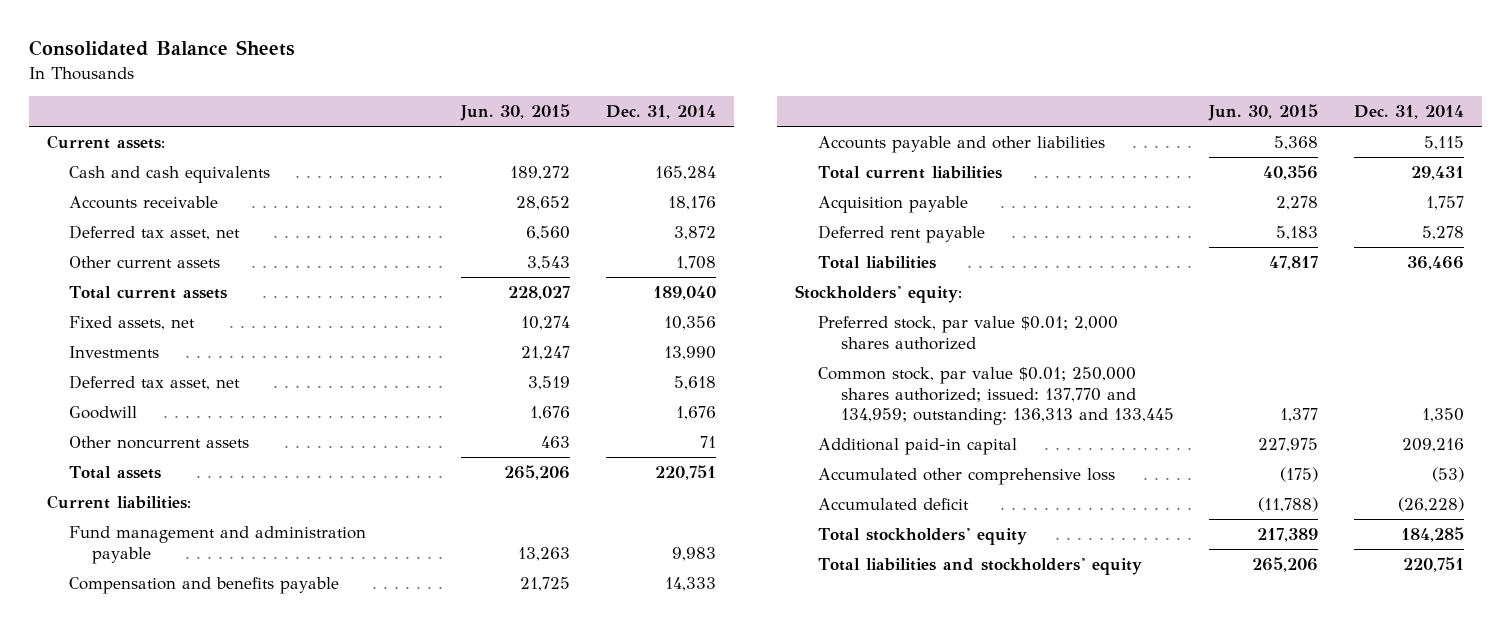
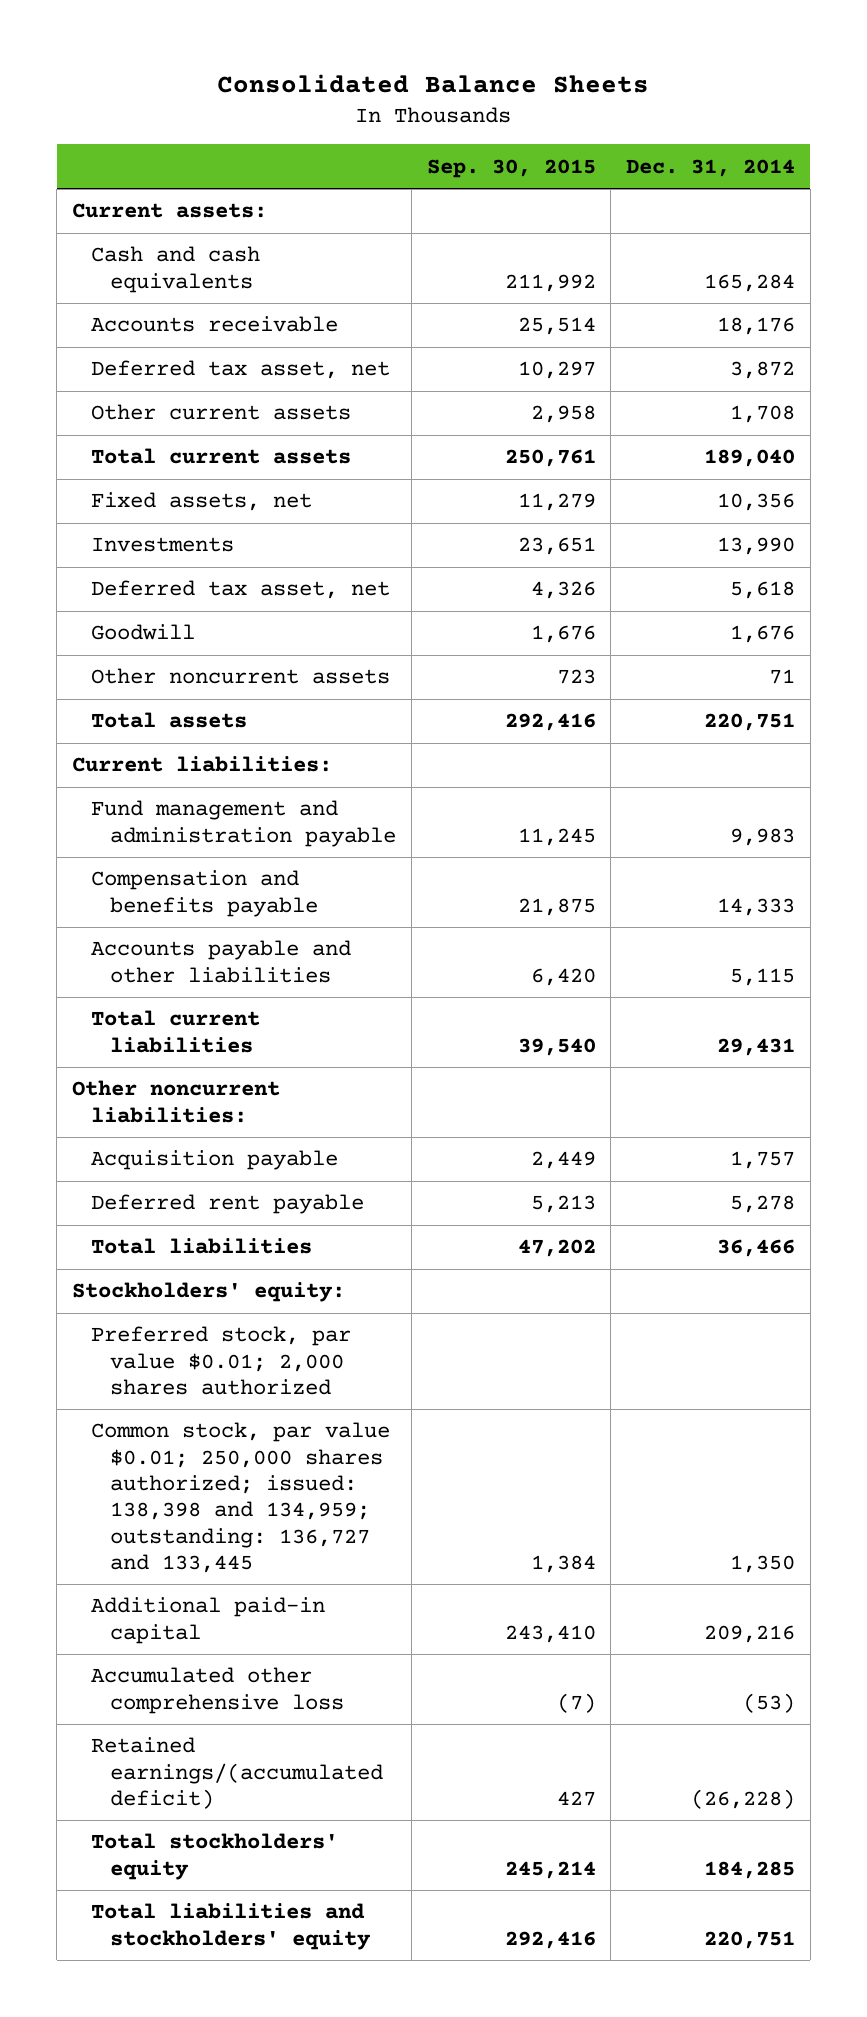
- | Jun. 30, 2015 | Dec. 31, 2014
+ | Sep. 30, 2015 | Dec. 31, 2014
+ Other noncurrent liabilities:
- Common stock, par value $0.01; 250,000 shares authorized; issued: 137,770 and 134,959; outstanding: 136,313 and 133,445 | 1,377 | 1,350
+ Common stock, par value $0.01; 250,000 shares authorized; issued: 138,398 and 134,959; outstanding: 136,727 and 133,445 | 1,384 | 1,350
- Accumulated deficit | (11,788) | (26,228)
+ Retained earnings/(accumulated deficit) | 427 | (26,228)

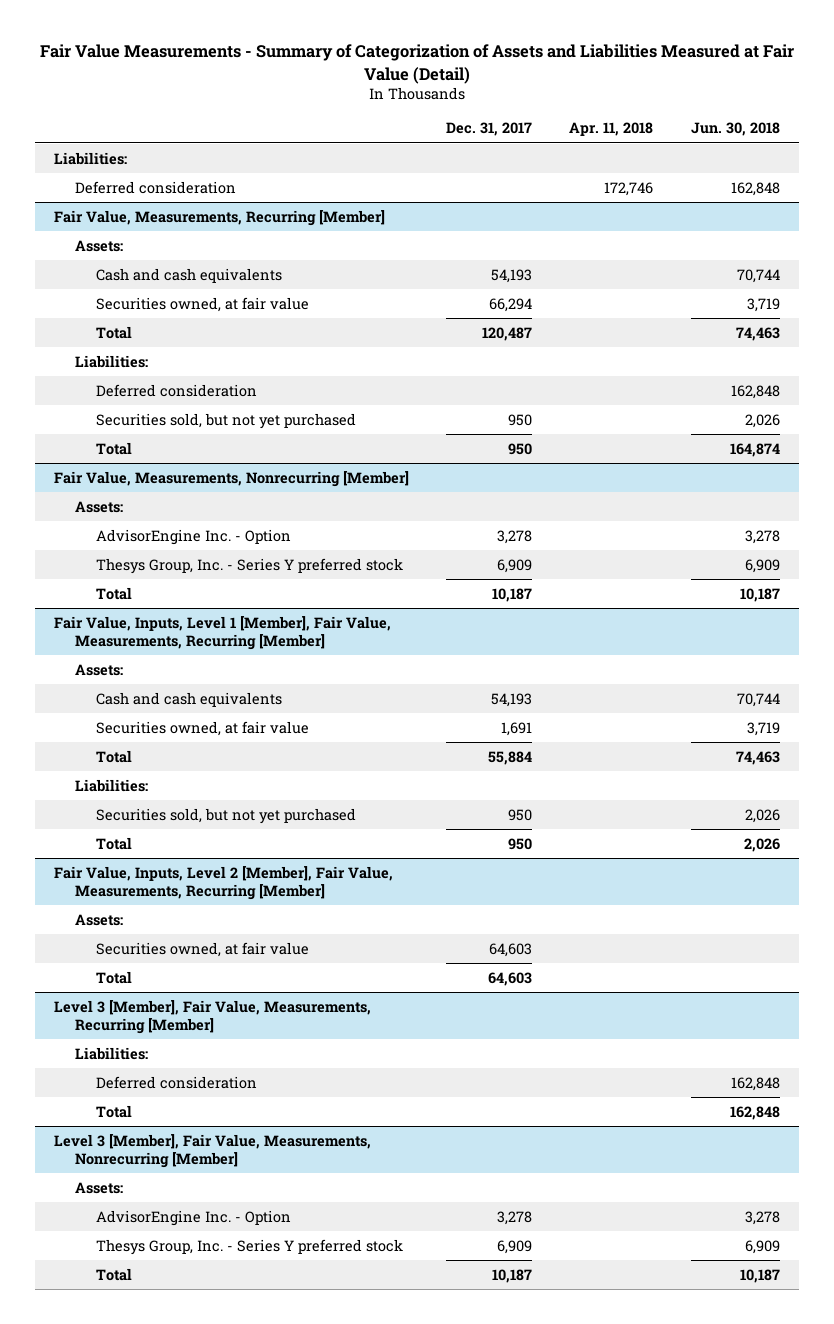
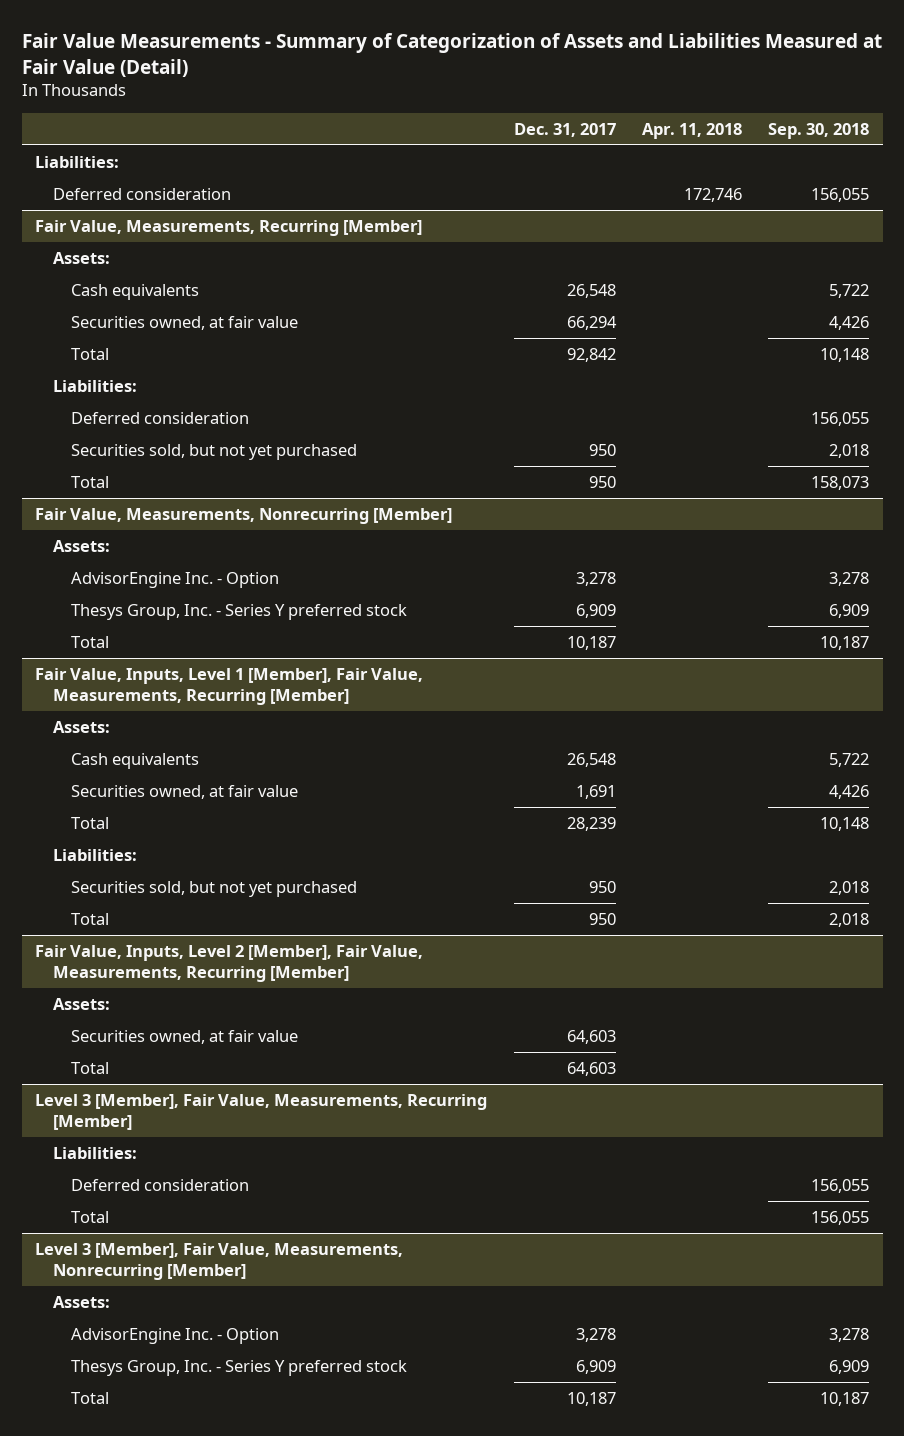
- | Dec. 31, 2017 | Apr. 11, 2018 | Jun. 30, 2018
+ | Dec. 31, 2017 | Apr. 11, 2018 | Sep. 30, 2018
@ Fair Value, Measurements, Recurring [Member]
- Cash and cash equivalents | 54,193 | | 70,744
+ Cash equivalents | 26,548 | | 5,722
- Total | 120,487 | | 74,463
+ Total | 92,842 | | 10,148
@ Fair Value, Inputs, Level 1 [Member], Fair Value, Measurements, Recurring [Member]
- Cash and cash equivalents | 54,193 | | 70,744
+ Cash equivalents | 26,548 | | 5,722
- Total | 55,884 | | 74,463
+ Total | 28,239 | | 10,148

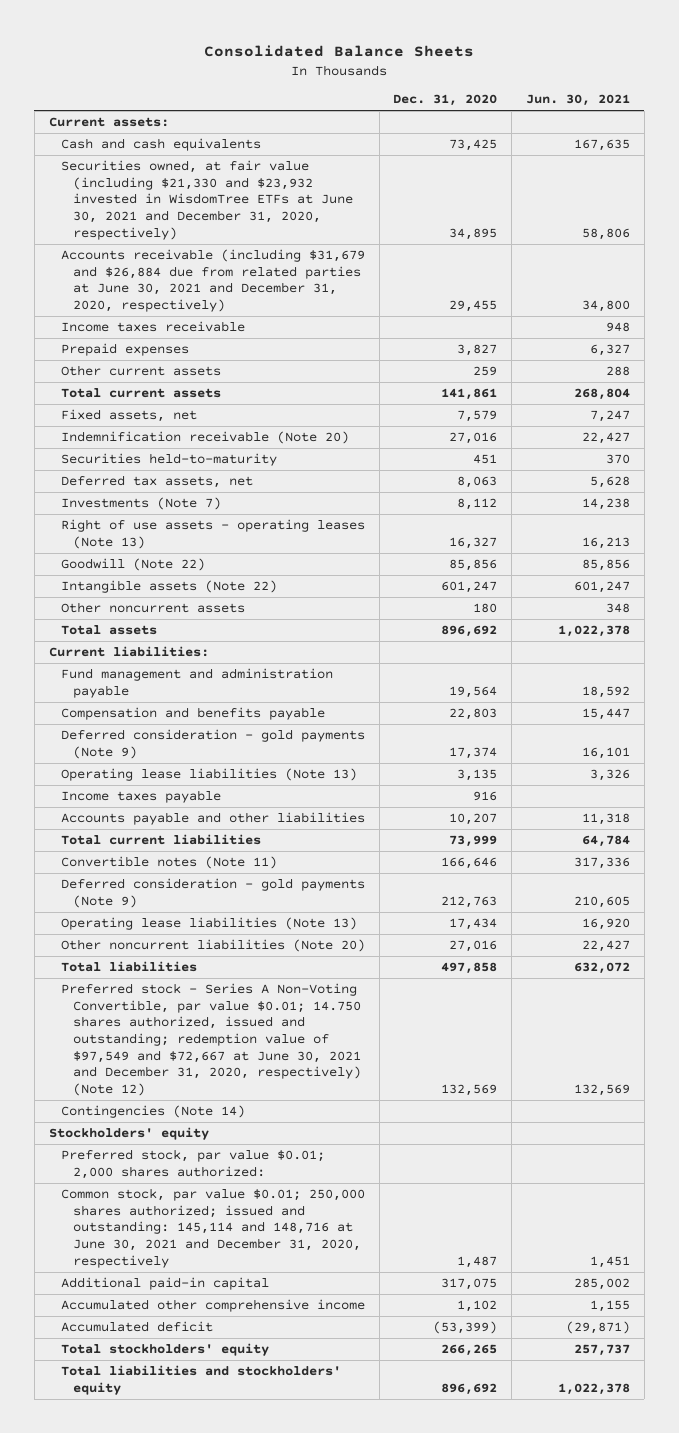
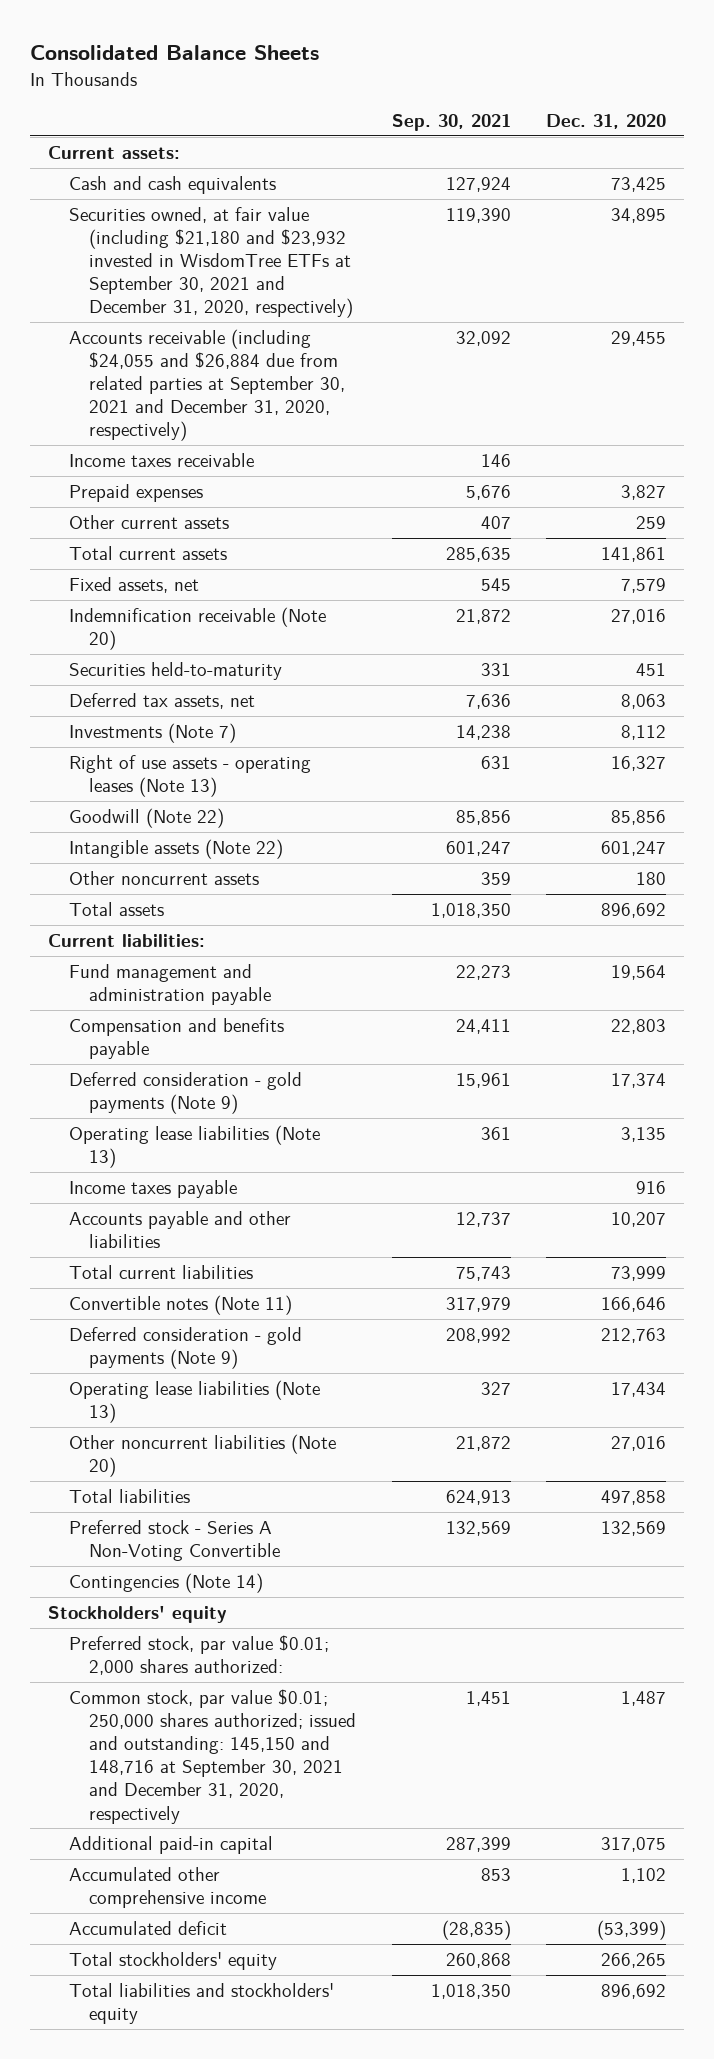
- | Dec. 31, 2020 | Jun. 30, 2021
+ | Sep. 30, 2021 | Dec. 31, 2020
- Securities owned, at fair value (including $21,330 and $23,932 invested in WisdomTree ETFs at June 30, 2021 and December 31, 2020, respectively) | 34,895 | 58,806
- Accounts receivable (including $31,679 and $26,884 due from related parties at June 30, 2021 and December 31, 2020, respectively) | 29,455 | 34,800
+ Securities owned, at fair value (including $21,180 and $23,932 invested in WisdomTree ETFs at September 30, 2021 and December 31, 2020, respectively) | 119,390 | 34,895
+ Accounts receivable (including $24,055 and $26,884 due from related parties at September 30, 2021 and December 31, 2020, respectively) | 32,092 | 29,455
- Preferred stock - Series A Non-Voting Convertible, par value $0.01; 14.750 shares authorized, issued and outstanding; redemption value of $97,549 and $72,667 at June 30, 2021 and December 31, 2020, respectively) (Note 12) | 132,569 | 132,569
+ Preferred stock - Series A Non-Voting Convertible | 132,569 | 132,569
- Common stock, par value $0.01; 250,000 shares authorized; issued and outstanding: 145,114 and 148,716 at June 30, 2021 and December 31, 2020, respectively | 1,487 | 1,451
+ Common stock, par value $0.01; 250,000 shares authorized; issued and outstanding: 145,150 and 148,716 at September 30, 2021 and December 31, 2020, respectively | 1,451 | 1,487

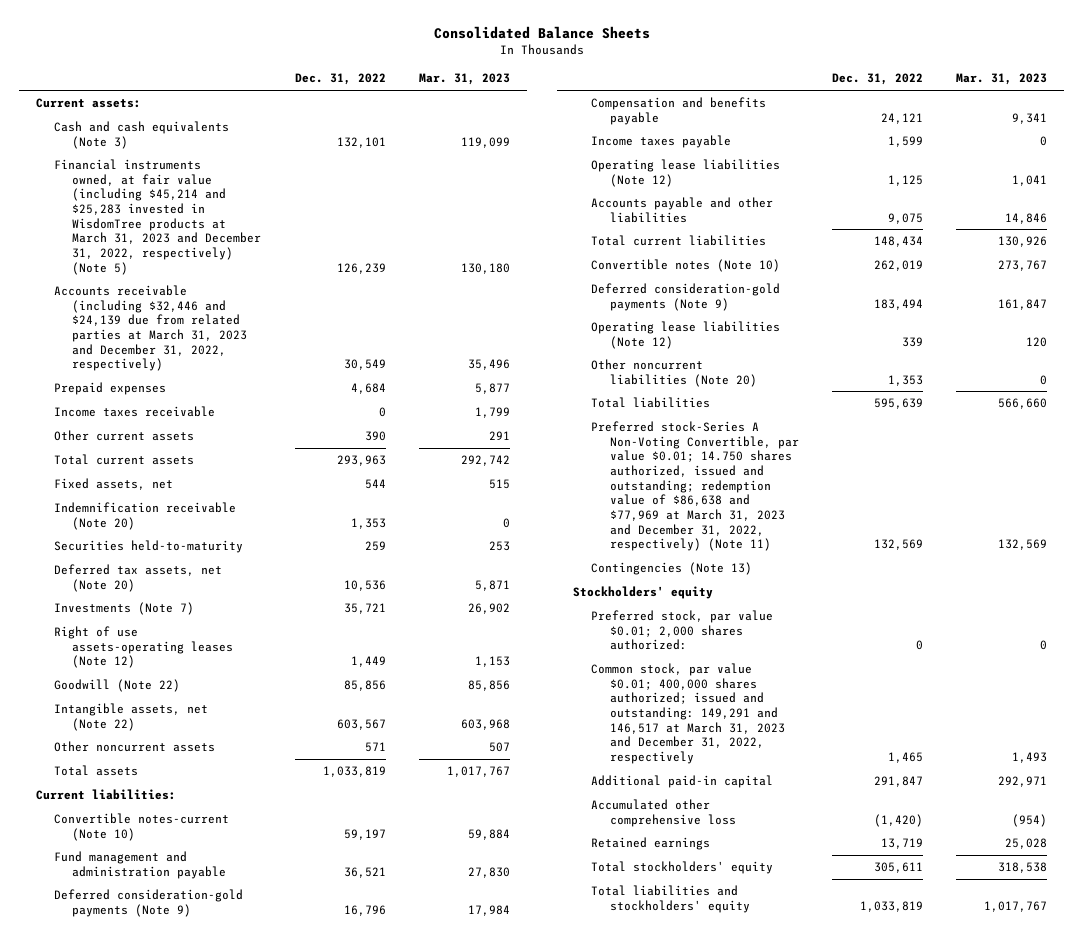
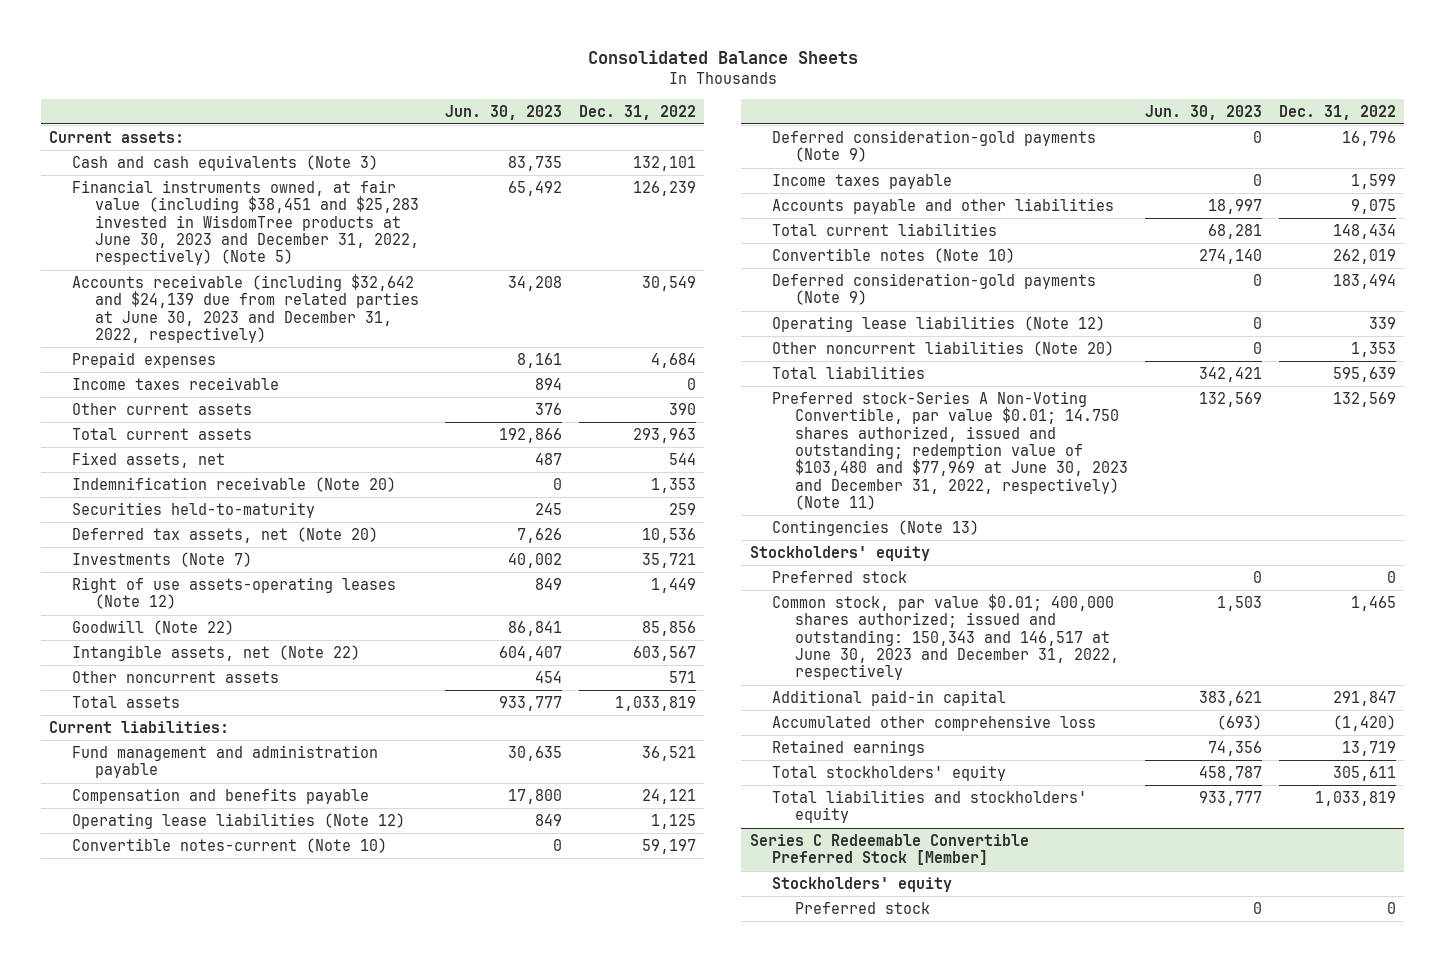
- | Dec. 31, 2022 | Mar. 31, 2023
+ | Jun. 30, 2023 | Dec. 31, 2022
- Financial instruments owned, at fair value (including $45,214 and $25,283 invested in WisdomTree products at March 31, 2023 and December 31, 2022, respectively) (Note 5) | 126,239 | 130,180
- Accounts receivable (including $32,446 and $24,139 due from related parties at March 31, 2023 and December 31, 2022, respectively) | 30,549 | 35,496
+ Financial instruments owned, at fair value (including $38,451 and $25,283 invested in WisdomTree products at June 30, 2023 and December 31, 2022, respectively) (Note 5) | 65,492 | 126,239
+ Accounts receivable (including $32,642 and $24,139 due from related parties at June 30, 2023 and December 31, 2022, respectively) | 34,208 | 30,549
moved down: Convertible notes-current (Note 10) | 0 | 59,197
moved down: Deferred consideration-gold payments (Note 9) | 0 | 16,796
moved down: Income taxes payable | 0 | 1,599
- Preferred stock-Series A Non-Voting Convertible, par value $0.01; 14.750 shares authorized, issued and outstanding; redemption value of $86,638 and $77,969 at March 31, 2023 and December 31, 2022, respectively) (Note 11) | 132,569 | 132,569
+ Preferred stock-Series A Non-Voting Convertible, par value $0.01; 14.750 shares authorized, issued and outstanding; redemption value of $103,480 and $77,969 at June 30, 2023 and December 31, 2022, respectively) (Note 11) | 132,569 | 132,569
- Preferred stock, par value $0.01; 2,000 shares authorized: | 0 | 0
- Common stock, par value $0.01; 400,000 shares authorized; issued and outstanding: 149,291 and 146,517 at March 31, 2023 and December 31, 2022, respectively | 1,465 | 1,493
+ Preferred stock | 0 | 0
+ Common stock, par value $0.01; 400,000 shares authorized; issued and outstanding: 150,343 and 146,517 at June 30, 2023 and December 31, 2022, respectively | 1,503 | 1,465
+ Series C Redeemable Convertible Preferred Stock [Member]
+ Stockholders' equity
+ Preferred stock | 0 | 0

